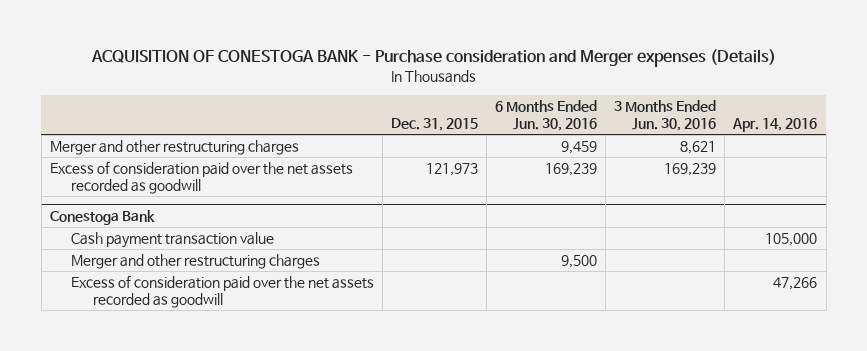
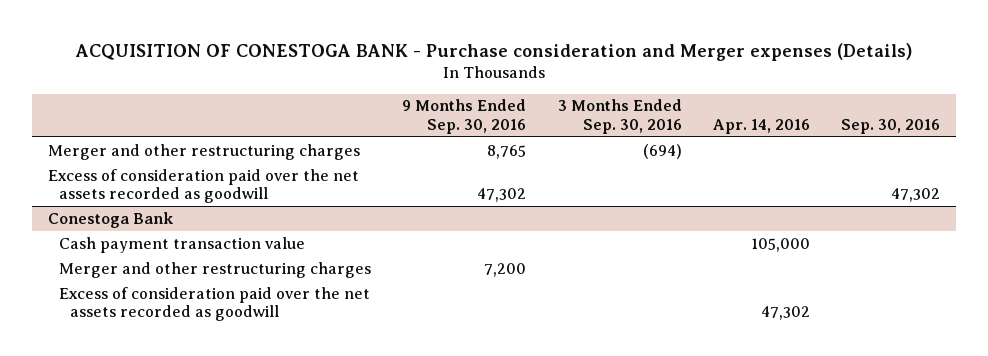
- | Dec. 31, 2015 | 6 Months Ended Jun. 30, 2016 | 3 Months Ended Jun. 30, 2016 | Apr. 14, 2016
+ | 9 Months Ended Sep. 30, 2016 | 3 Months Ended Sep. 30, 2016 | Apr. 14, 2016 | Sep. 30, 2016
@ Conestoga Bank
- Excess of consideration paid over the net assets recorded as goodwill | | | | 47,266
+ Excess of consideration paid over the net assets recorded as goodwill | | | 47,302 |

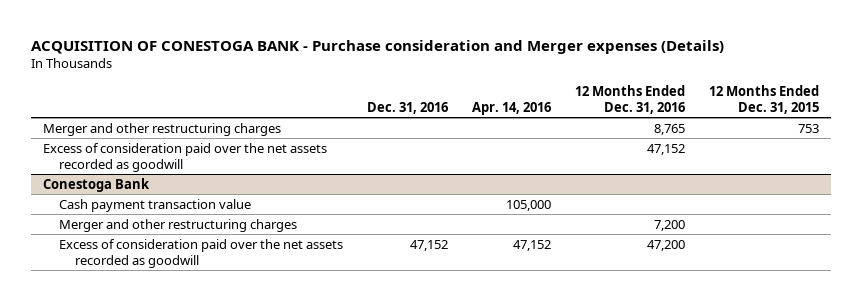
- | 9 Months Ended Sep. 30, 2016 | 3 Months Ended Sep. 30, 2016 | Apr. 14, 2016 | Sep. 30, 2016
+ | Dec. 31, 2016 | Apr. 14, 2016 | 12 Months Ended Dec. 31, 2016 | 12 Months Ended Dec. 31, 2015
@ Conestoga Bank
- Excess of consideration paid over the net assets recorded as goodwill | | | 47,302 |
+ Excess of consideration paid over the net assets recorded as goodwill | 47,152 | 47,152 | 47,200 |

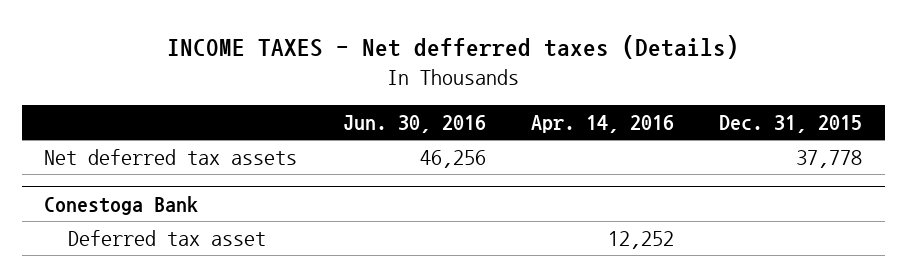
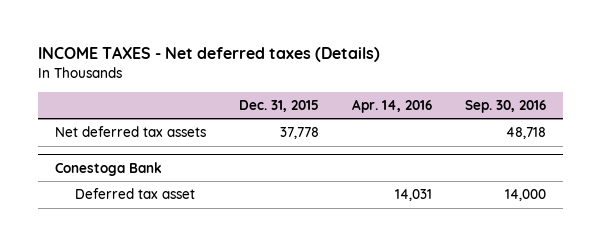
- INCOME TAXES - Net defferred taxes (Details)
+ INCOME TAXES - Net deferred taxes (Details)
- | Jun. 30, 2016 | Apr. 14, 2016 | Dec. 31, 2015
+ | Dec. 31, 2015 | Apr. 14, 2016 | Sep. 30, 2016
@ Conestoga Bank
- Deferred tax asset | | 12,252 |
+ Deferred tax asset | | 14,031 | 14,000

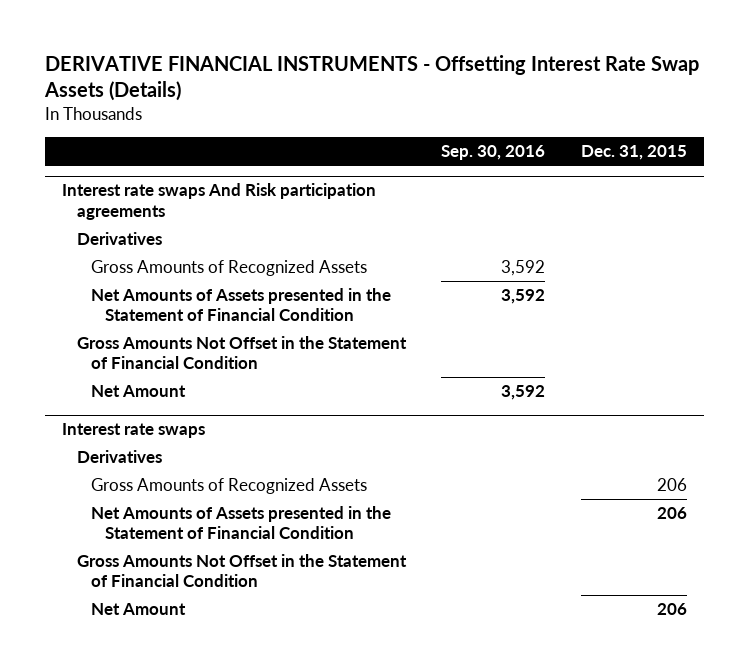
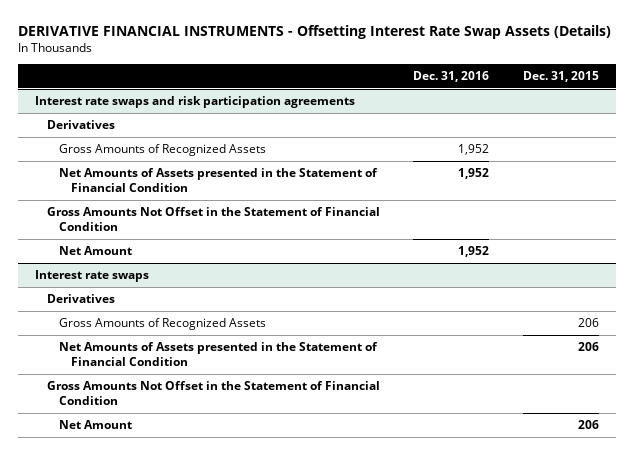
- | Sep. 30, 2016 | Dec. 31, 2015
+ | Dec. 31, 2016 | Dec. 31, 2015
- Interest rate swaps And Risk participation agreements
+ Interest rate swaps and risk participation agreements

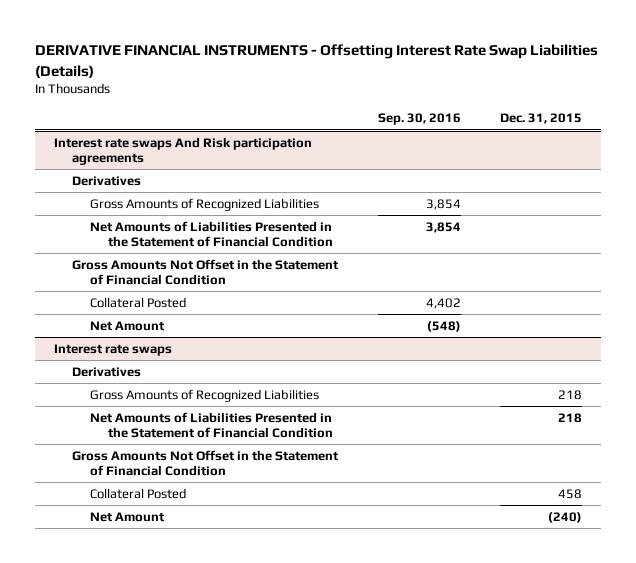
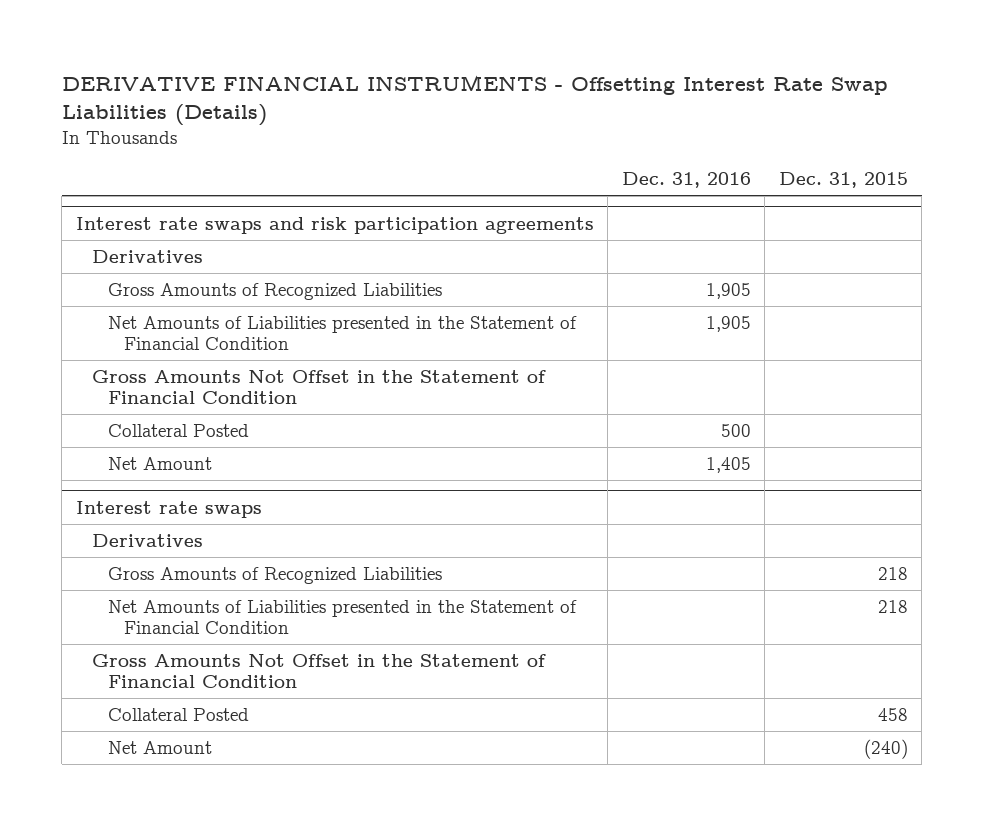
- | Sep. 30, 2016 | Dec. 31, 2015
+ | Dec. 31, 2016 | Dec. 31, 2015
- Interest rate swaps And Risk participation agreements
+ Interest rate swaps and risk participation agreements
- Net Amounts of Liabilities Presented in the Statement of Financial Condition | 3,854 |
+ Net Amounts of Liabilities presented in the Statement of Financial Condition | 1,905 |
@ Interest rate swaps
- Net Amounts of Liabilities Presented in the Statement of Financial Condition | | 218
+ Net Amounts of Liabilities presented in the Statement of Financial Condition | | 218

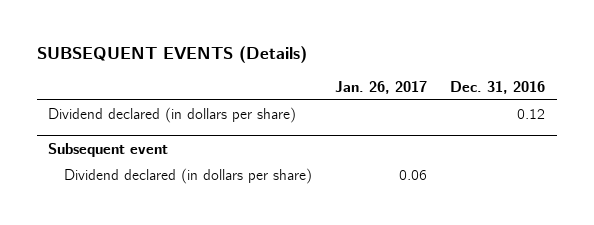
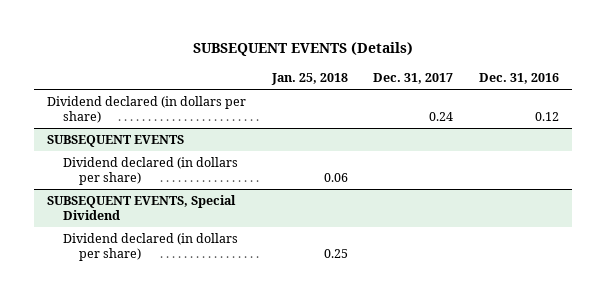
- | Jan. 26, 2017 | Dec. 31, 2016
+ | Jan. 25, 2018 | Dec. 31, 2017 | Dec. 31, 2016
- Subsequent event
+ SUBSEQUENT EVENTS
+ SUBSEQUENT EVENTS, Special Dividend
+ Dividend declared (in dollars per share) | 0.25 | |

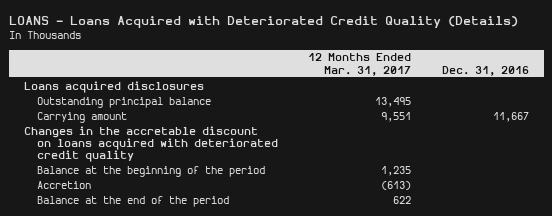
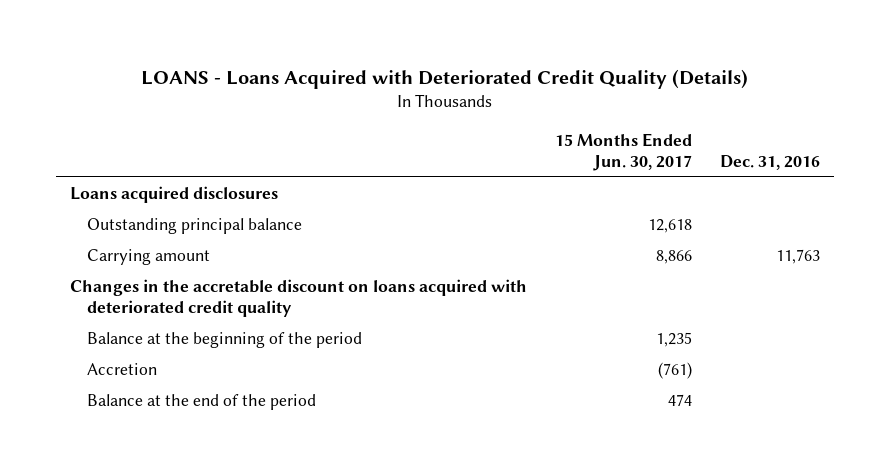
- | 12 Months Ended Mar. 31, 2017 | Dec. 31, 2016
+ | 15 Months Ended Jun. 30, 2017 | Dec. 31, 2016
- Carrying amount | 9,551 | 11,667
+ Carrying amount | 8,866 | 11,763

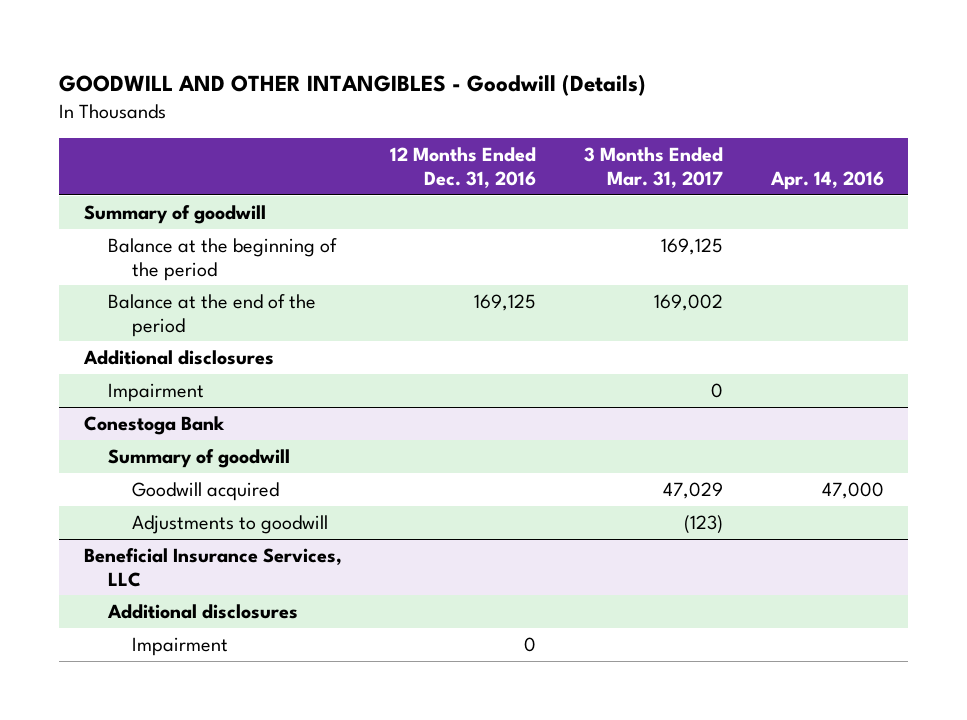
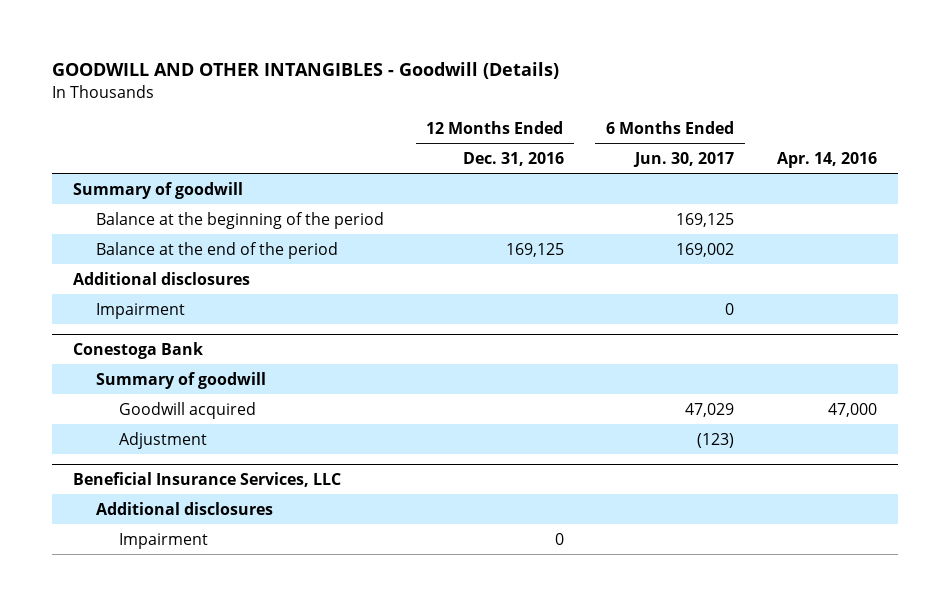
- | 12 Months Ended Dec. 31, 2016 | 3 Months Ended Mar. 31, 2017 | Apr. 14, 2016
+ | 12 Months Ended Dec. 31, 2016 | 6 Months Ended Jun. 30, 2017 | Apr. 14, 2016
@ Conestoga Bank
- Adjustments to goodwill | | (123) |
+ Adjustment | | (123) |

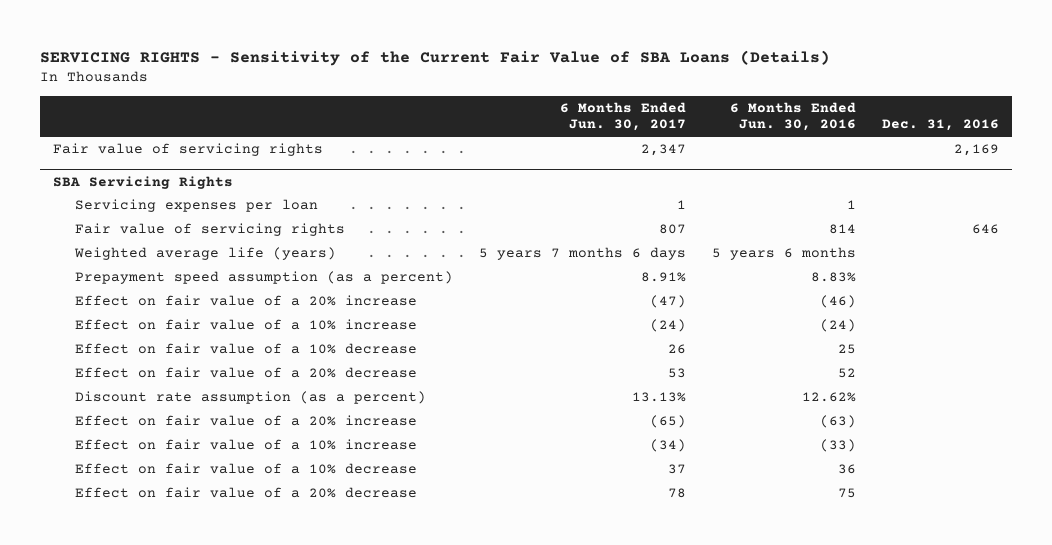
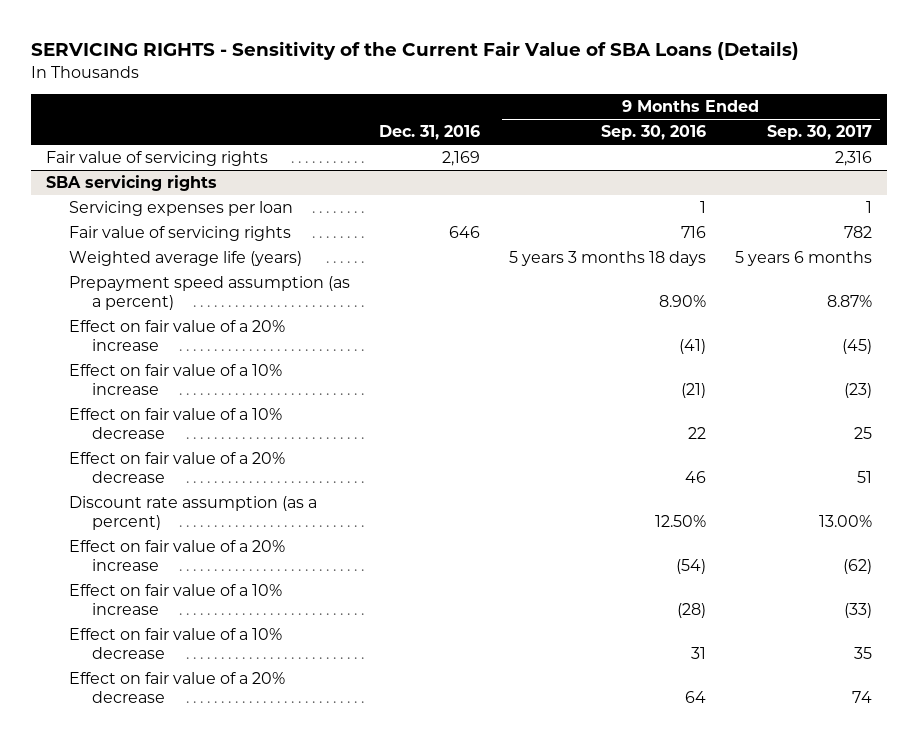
- | 6 Months Ended Jun. 30, 2017 | 6 Months Ended Jun. 30, 2016 | Dec. 31, 2016
+ | Dec. 31, 2016 | 9 Months Ended Sep. 30, 2016 | 9 Months Ended Sep. 30, 2017
- SBA Servicing Rights
+ SBA servicing rights

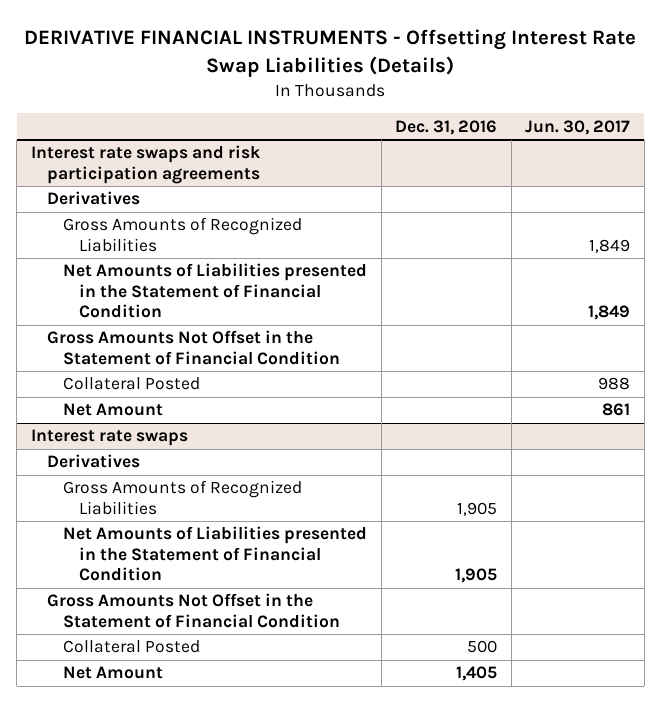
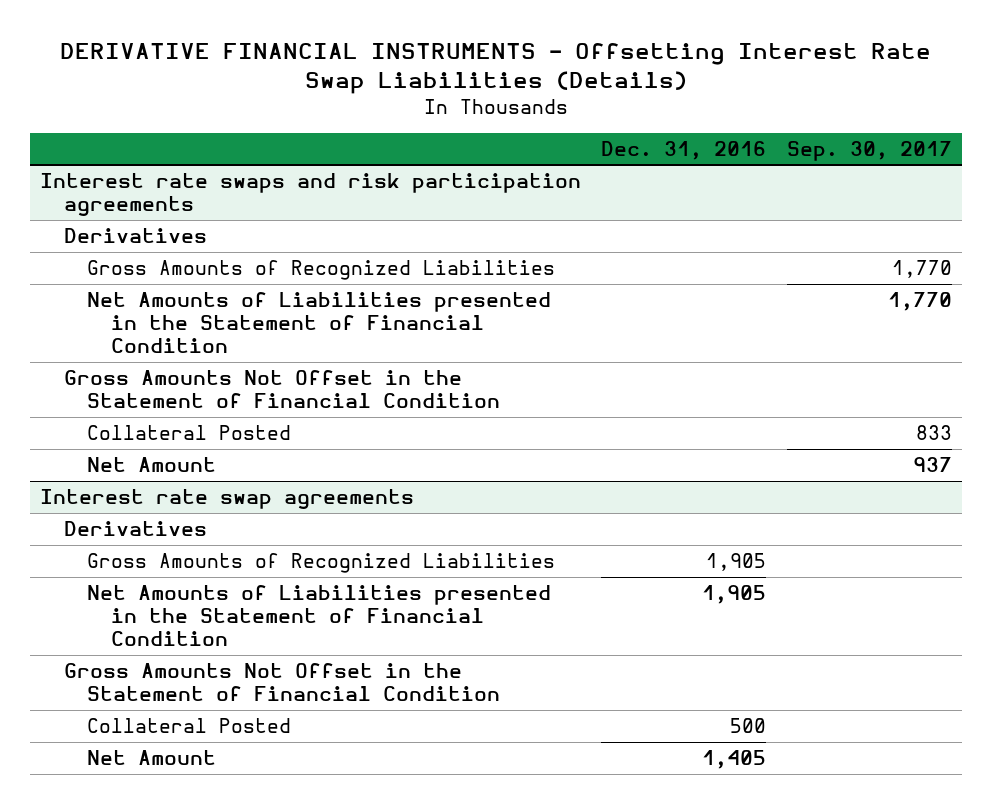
- | Dec. 31, 2016 | Jun. 30, 2017
+ | Dec. 31, 2016 | Sep. 30, 2017
- Interest rate swaps
+ Interest rate swap agreements

